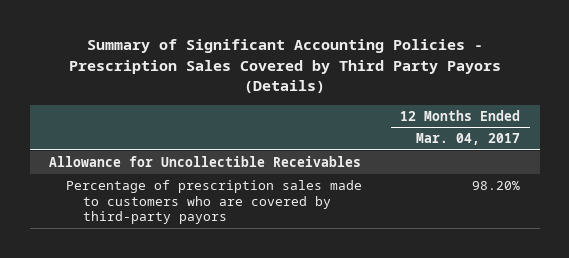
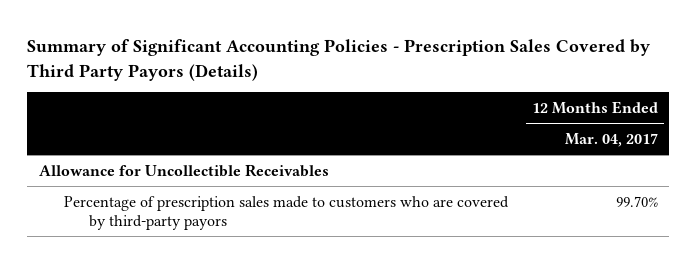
- Percentage of prescription sales made to customers who are covered by third-party payors | 98.20%
+ Percentage of prescription sales made to customers who are covered by third-party payors | 99.70%

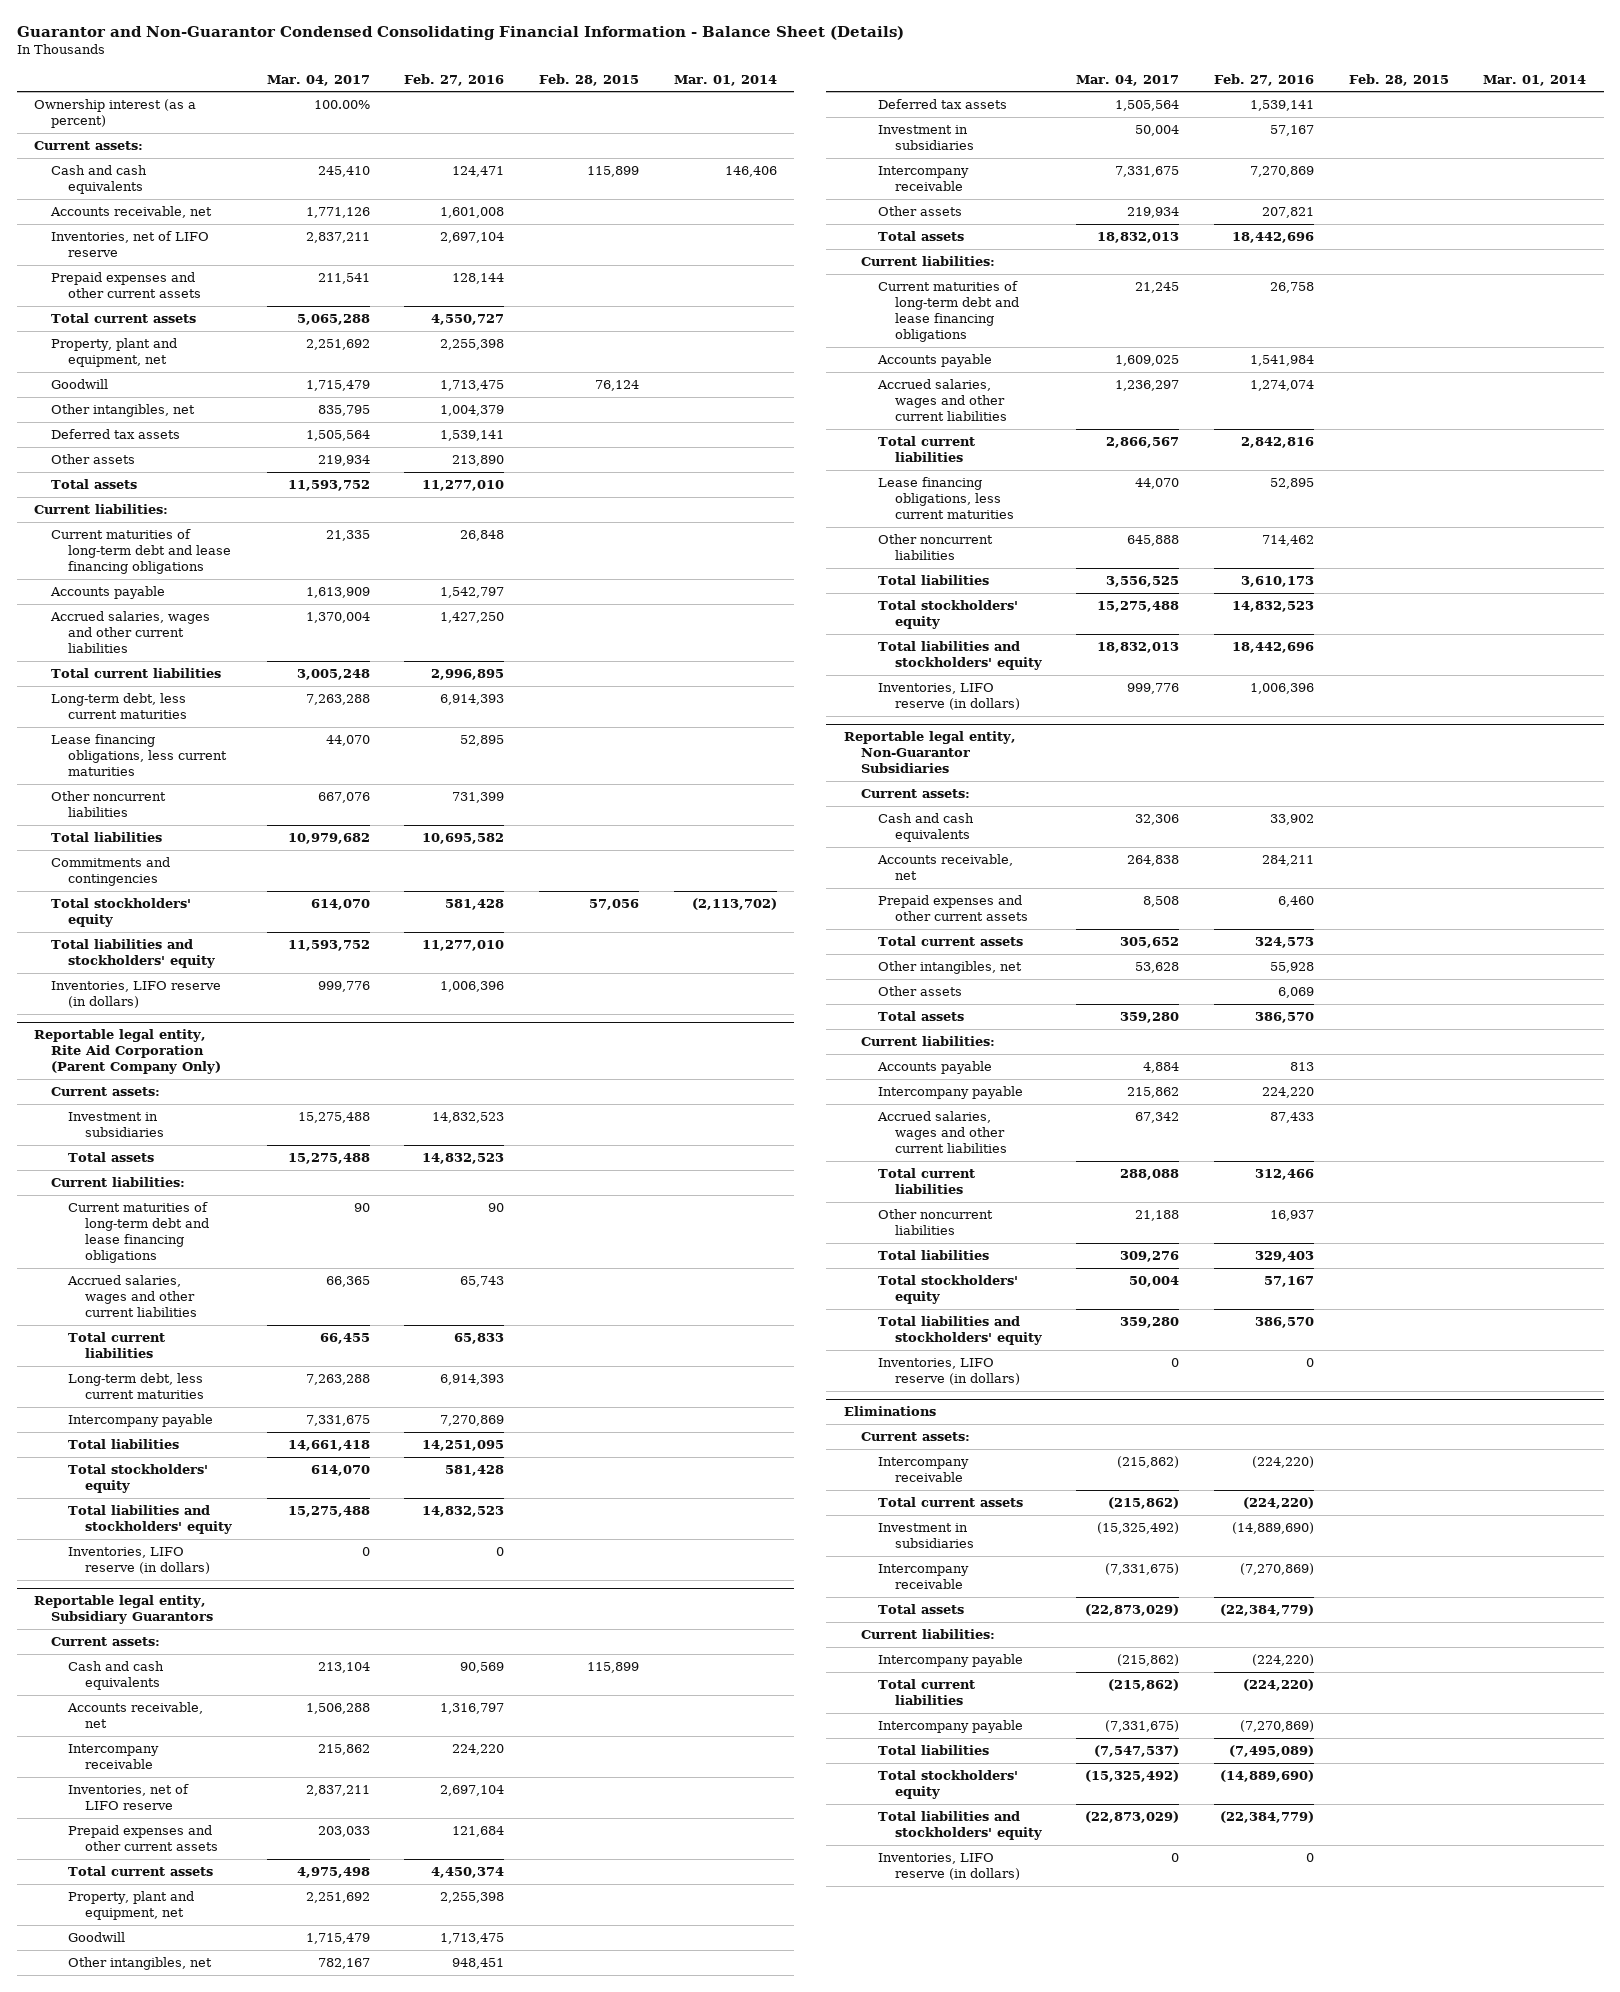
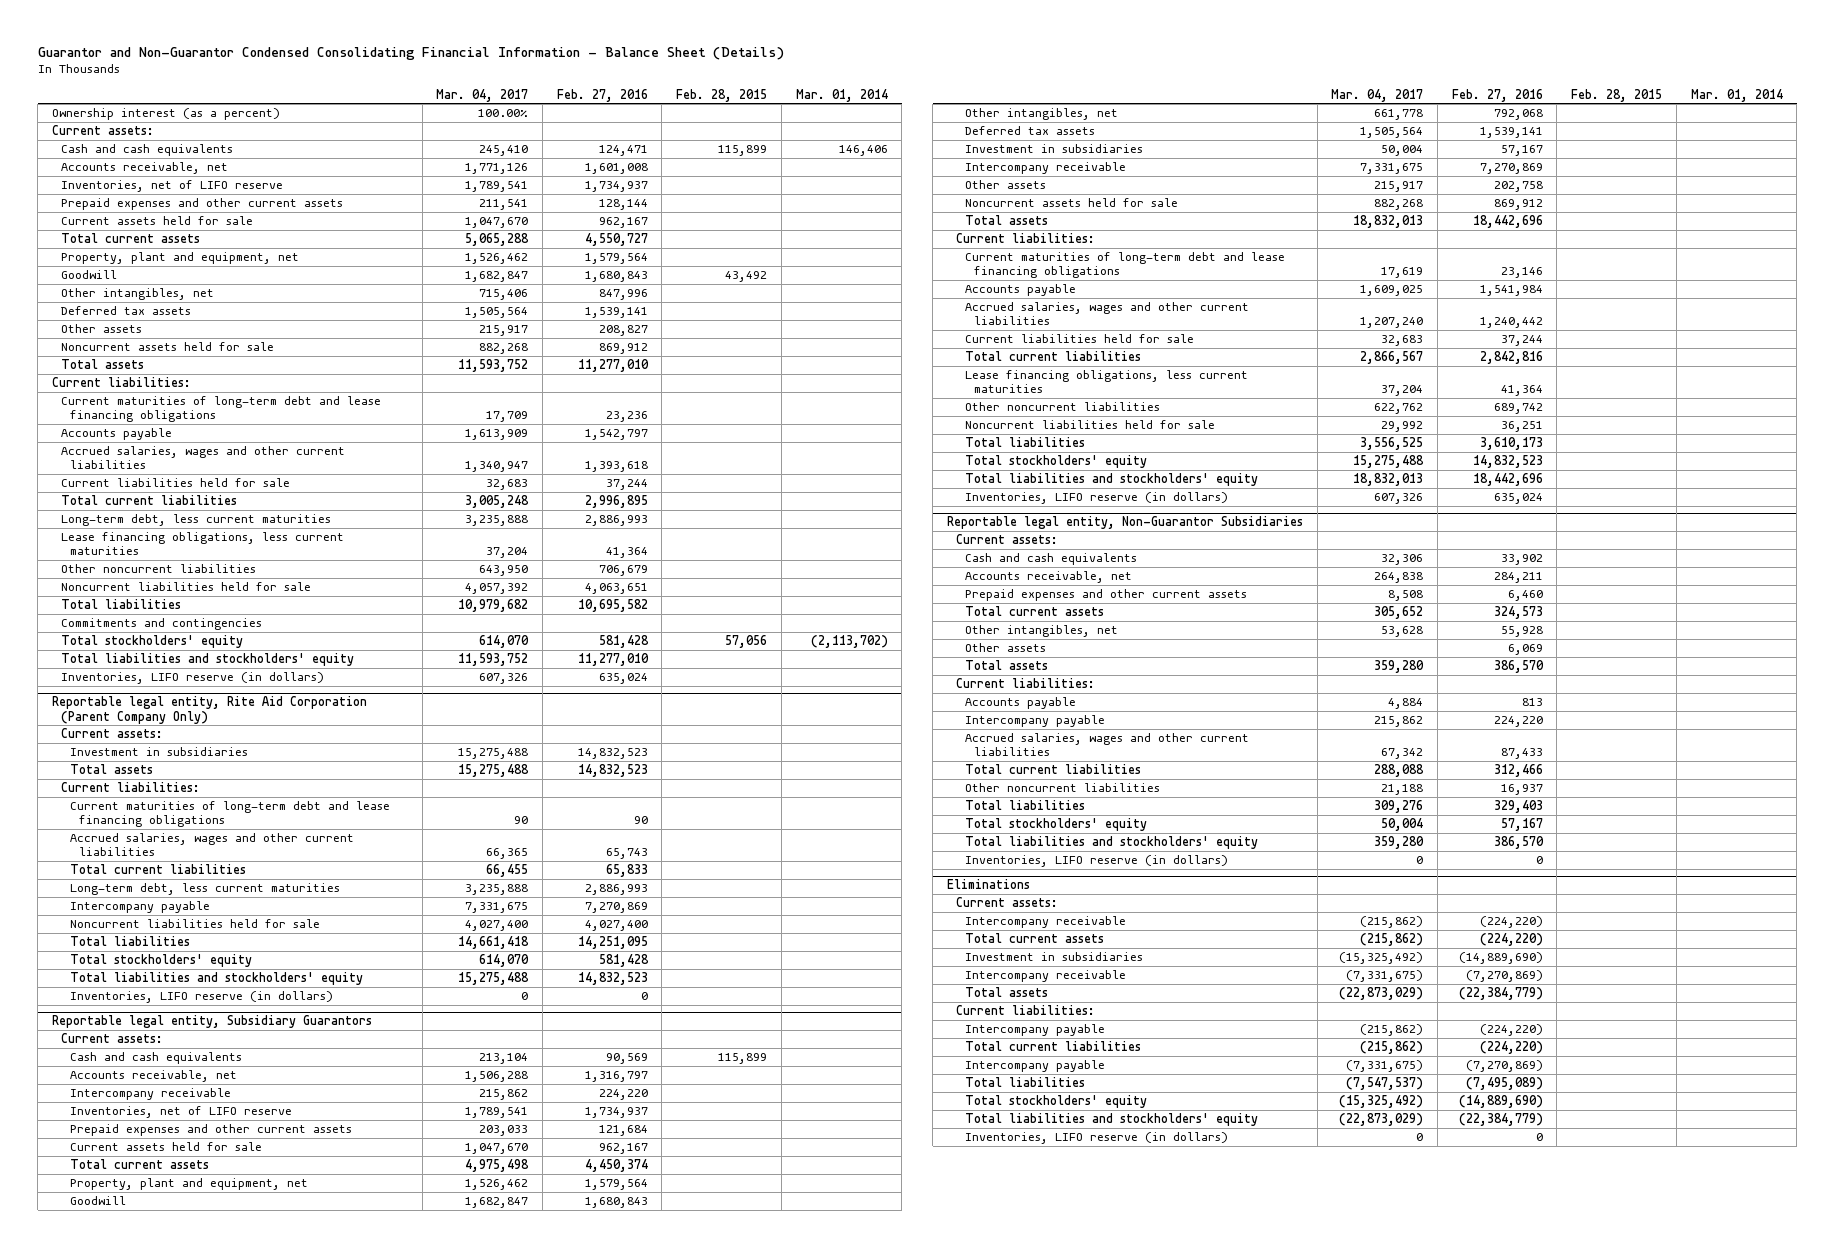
- Inventories, net of LIFO reserve | 2,837,211 | 2,697,104 | |
+ Inventories, net of LIFO reserve | 1,789,541 | 1,734,937 | |
+ Current assets held for sale | 1,047,670 | 962,167 | |
- Property, plant and equipment, net | 2,251,692 | 2,255,398 | |
- Goodwill | 1,715,479 | 1,713,475 | 76,124 |
- Other intangibles, net | 835,795 | 1,004,379 | |
+ Property, plant and equipment, net | 1,526,462 | 1,579,564 | |
+ Goodwill | 1,682,847 | 1,680,843 | 43,492 |
+ Other intangibles, net | 715,406 | 847,996 | |
- Other assets | 219,934 | 213,890 | |
+ Other assets | 215,917 | 208,827 | |
+ Noncurrent assets held for sale | 882,268 | 869,912 | |
- Current maturities of long-term debt and lease financing obligations | 21,335 | 26,848 | |
+ Current maturities of long-term debt and lease financing obligations | 17,709 | 23,236 | |
- Accrued salaries, wages and other current liabilities | 1,370,004 | 1,427,250 | |
+ Accrued salaries, wages and other current liabilities | 1,340,947 | 1,393,618 | |
+ Current liabilities held for sale | 32,683 | 37,244 | |
- Long-term debt, less current maturities | 7,263,288 | 6,914,393 | |
- Lease financing obligations, less current maturities | 44,070 | 52,895 | |
- Other noncurrent liabilities | 667,076 | 731,399 | |
+ Long-term debt, less current maturities | 3,235,888 | 2,886,993 | |
+ Lease financing obligations, less current maturities | 37,204 | 41,364 | |
+ Other noncurrent liabilities | 643,950 | 706,679 | |
+ Noncurrent liabilities held for sale | 4,057,392 | 4,063,651 | |
- Inventories, LIFO reserve (in dollars) | 999,776 | 1,006,396 | |
+ Inventories, LIFO reserve (in dollars) | 607,326 | 635,024 | |
@ Reportable legal entity, Rite Aid Corporation (Parent Company Only)
- Long-term debt, less current maturities | 7,263,288 | 6,914,393 | |
+ Long-term debt, less current maturities | 3,235,888 | 2,886,993 | |
+ Noncurrent liabilities held for sale | 4,027,400 | 4,027,400 | |
@ Reportable legal entity, Subsidiary Guarantors
- Inventories, net of LIFO reserve | 2,837,211 | 2,697,104 | |
+ Inventories, net of LIFO reserve | 1,789,541 | 1,734,937 | |
+ Current assets held for sale | 1,047,670 | 962,167 | |
- Property, plant and equipment, net | 2,251,692 | 2,255,398 | |
- Goodwill | 1,715,479 | 1,713,475 | |
- Other intangibles, net | 782,167 | 948,451 | |
+ Property, plant and equipment, net | 1,526,462 | 1,579,564 | |
+ Goodwill | 1,682,847 | 1,680,843 | |
+ Other intangibles, net | 661,778 | 792,068 | |
- Other assets | 219,934 | 207,821 | |
+ Other assets | 215,917 | 202,758 | |
+ Noncurrent assets held for sale | 882,268 | 869,912 | |
- Current maturities of long-term debt and lease financing obligations | 21,245 | 26,758 | |
+ Current maturities of long-term debt and lease financing obligations | 17,619 | 23,146 | |
- Accrued salaries, wages and other current liabilities | 1,236,297 | 1,274,074 | |
+ Accrued salaries, wages and other current liabilities | 1,207,240 | 1,240,442 | |
+ Current liabilities held for sale | 32,683 | 37,244 | |
- Lease financing obligations, less current maturities | 44,070 | 52,895 | |
- Other noncurrent liabilities | 645,888 | 714,462 | |
+ Lease financing obligations, less current maturities | 37,204 | 41,364 | |
+ Other noncurrent liabilities | 622,762 | 689,742 | |
+ Noncurrent liabilities held for sale | 29,992 | 36,251 | |
- Inventories, LIFO reserve (in dollars) | 999,776 | 1,006,396 | |
+ Inventories, LIFO reserve (in dollars) | 607,326 | 635,024 | |

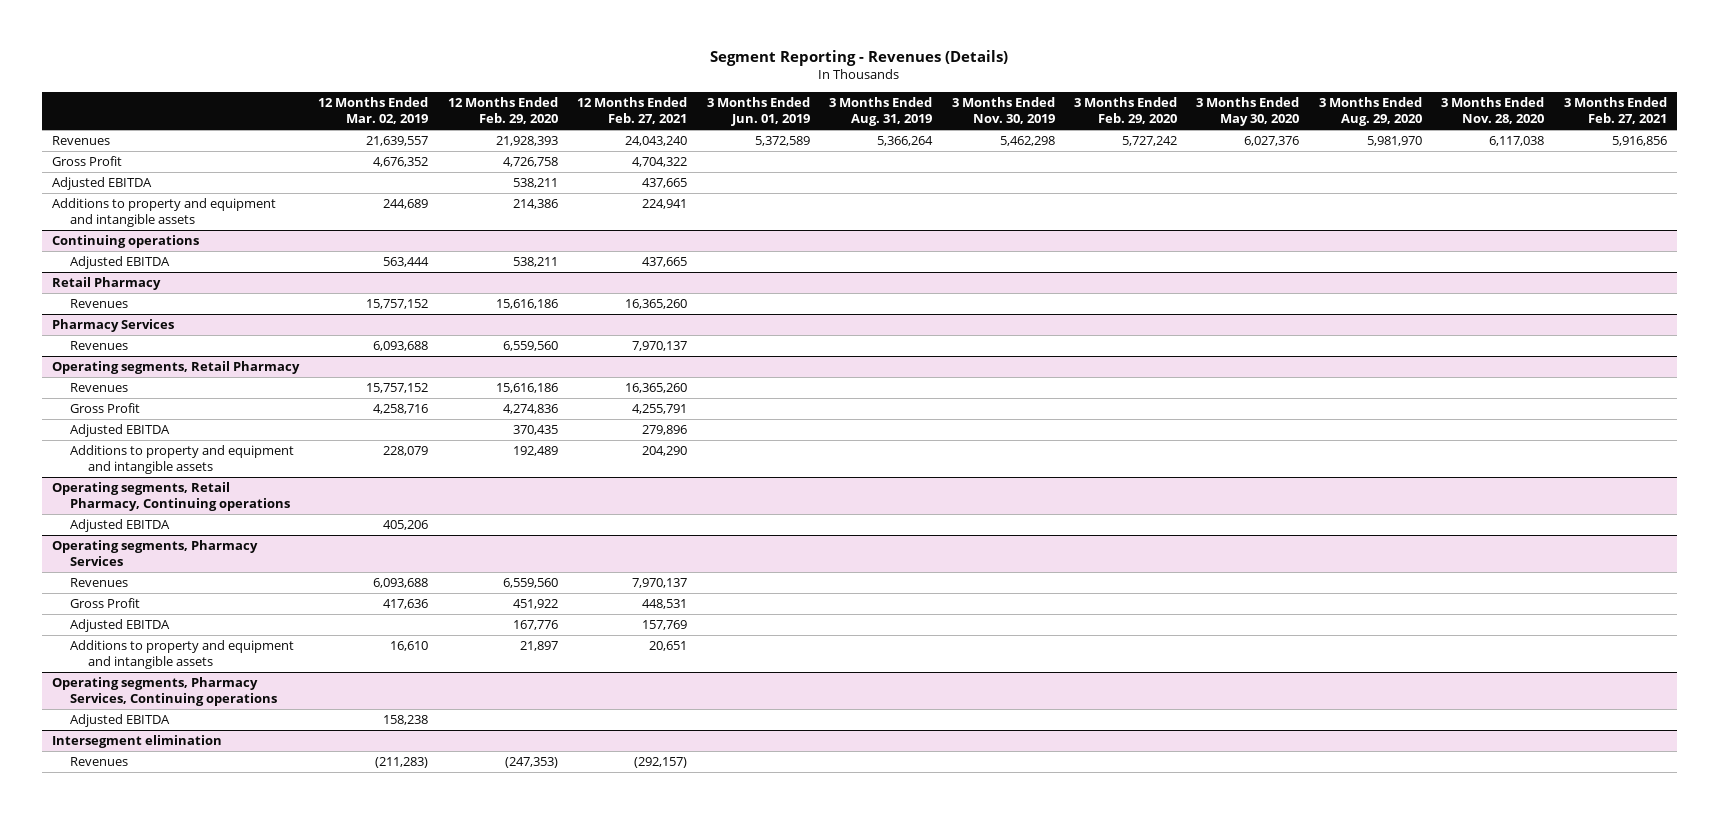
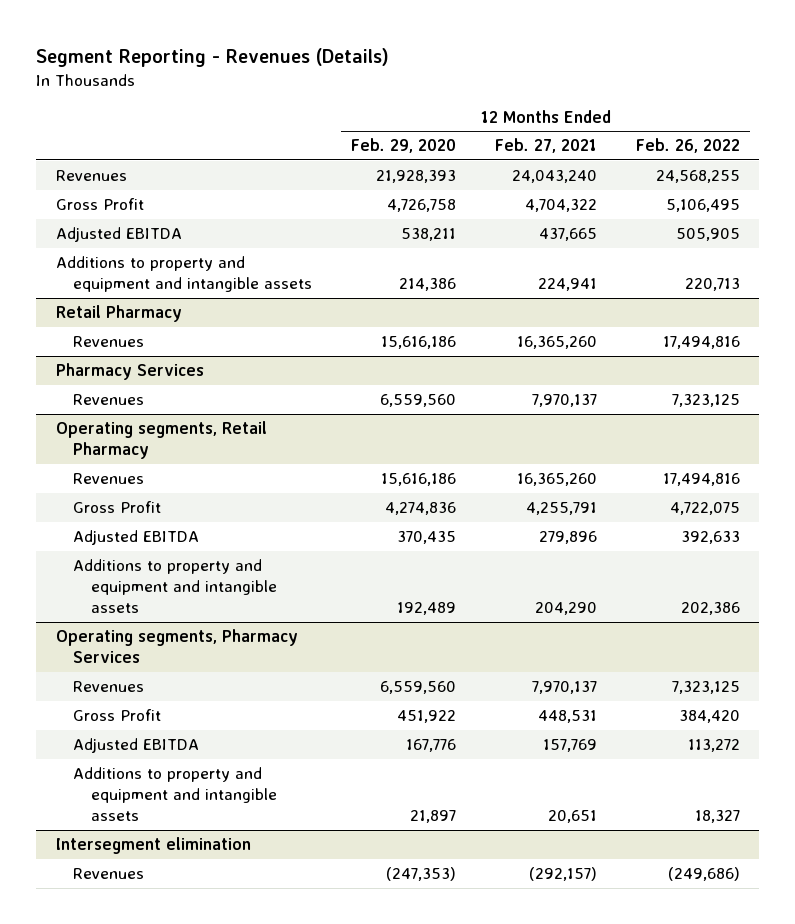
- | 12 Months Ended Mar. 02, 2019 | 12 Months Ended Feb. 29, 2020 | 12 Months Ended Feb. 27, 2021 | 3 Months Ended Jun. 01, 2019 | 3 Months Ended Aug. 31, 2019 | 3 Months Ended Nov. 30, 2019 | 3 Months Ended Feb. 29, 2020 | 3 Months Ended May 30, 2020 | 3 Months Ended Aug. 29, 2020 | 3 Months Ended Nov. 28, 2020 | 3 Months Ended Feb. 27, 2021
+ | 12 Months Ended Feb. 29, 2020 | 12 Months Ended Feb. 27, 2021 | 12 Months Ended Feb. 26, 2022
- Continuing operations
- Adjusted EBITDA | 563,444 | 538,211 | 437,665 | | | | | | | |
- Operating segments, Retail Pharmacy, Continuing operations
- Adjusted EBITDA | 405,206 | | | | | | | | | |
- Operating segments, Pharmacy Services, Continuing operations
- Adjusted EBITDA | 158,238 | | | | | | | | | |

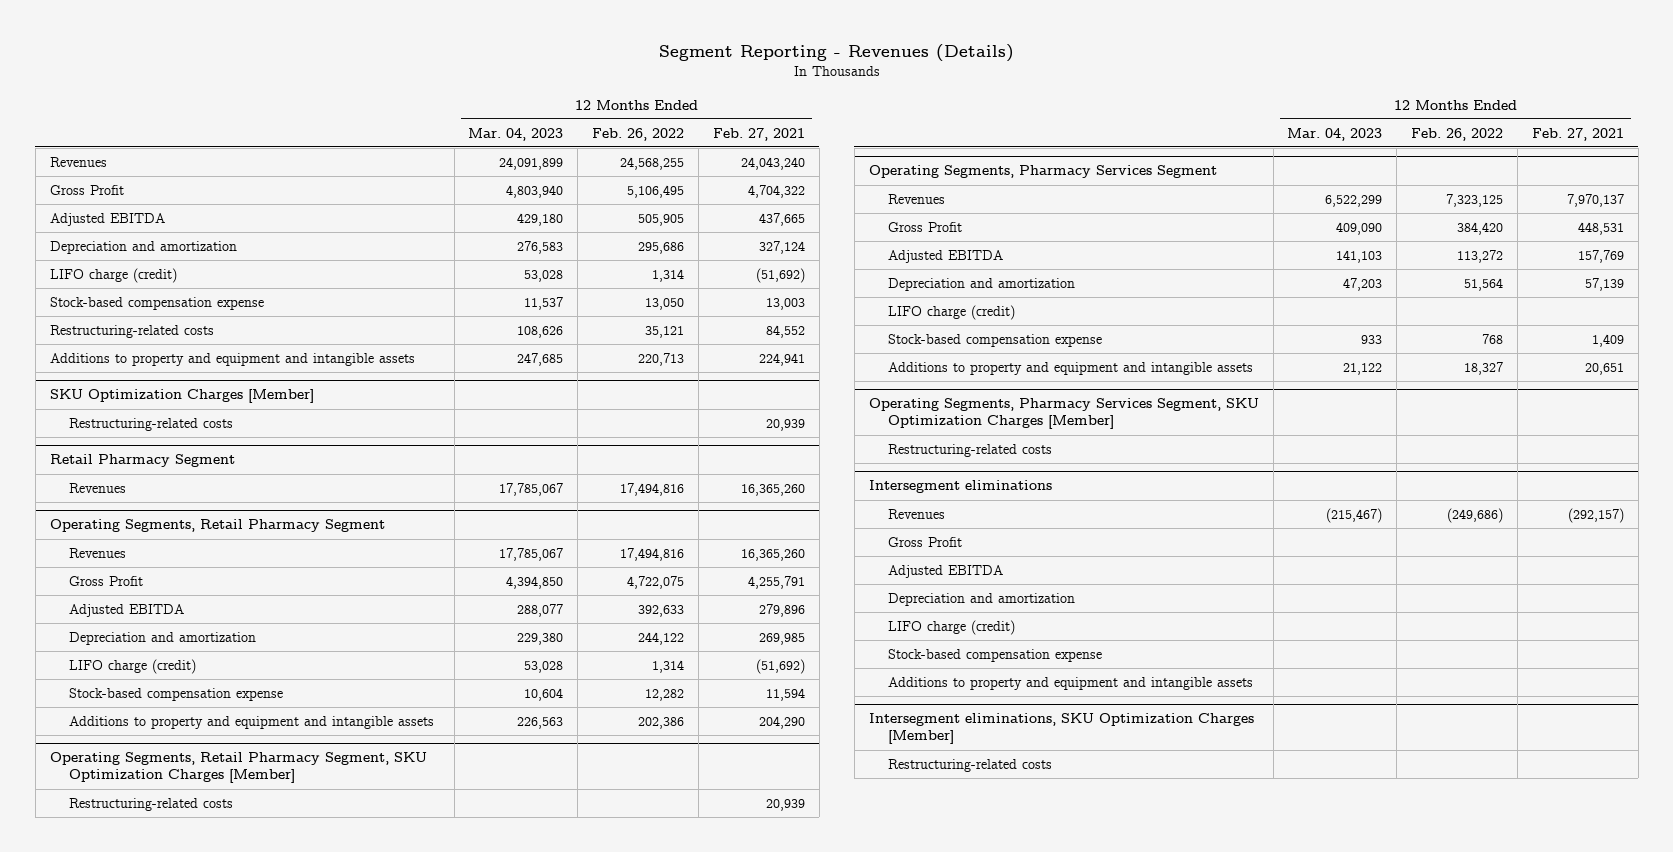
- | 12 Months Ended Feb. 29, 2020 | 12 Months Ended Feb. 27, 2021 | 12 Months Ended Feb. 26, 2022
+ | 12 Months Ended Mar. 04, 2023 | 12 Months Ended Feb. 26, 2022 | 12 Months Ended Feb. 27, 2021
+ Depreciation and amortization | 276,583 | 295,686 | 327,124
+ LIFO charge (credit) | 53,028 | 1,314 | (51,692)
+ Stock-based compensation expense | 11,537 | 13,050 | 13,003
+ Restructuring-related costs | 108,626 | 35,121 | 84,552
- Retail Pharmacy
+ SKU Optimization Charges [Member]
+ Restructuring-related costs | | | 20,939
+ Retail Pharmacy Segment
- Pharmacy Services
- Revenues | 6,559,560 | 7,970,137 | 7,323,125
- Operating segments, Retail Pharmacy
+ Operating Segments, Retail Pharmacy Segment
+ Depreciation and amortization | 229,380 | 244,122 | 269,985
+ LIFO charge (credit) | 53,028 | 1,314 | (51,692)
+ Stock-based compensation expense | 10,604 | 12,282 | 11,594
- Operating segments, Pharmacy Services
+ Operating Segments, Retail Pharmacy Segment, SKU Optimization Charges [Member]
+ Restructuring-related costs | | | 20,939
+ Operating Segments, Pharmacy Services Segment
+ Depreciation and amortization | 47,203 | 51,564 | 57,139
+ LIFO charge (credit)
+ Stock-based compensation expense | 933 | 768 | 1,409
- Intersegment elimination
+ Operating Segments, Pharmacy Services Segment, SKU Optimization Charges [Member]
+ Restructuring-related costs
+ Intersegment eliminations
+ Gross Profit
+ Adjusted EBITDA
+ Depreciation and amortization
+ LIFO charge (credit)
+ Stock-based compensation expense
+ Additions to property and equipment and intangible assets
+ Intersegment eliminations, SKU Optimization Charges [Member]
+ Restructuring-related costs

